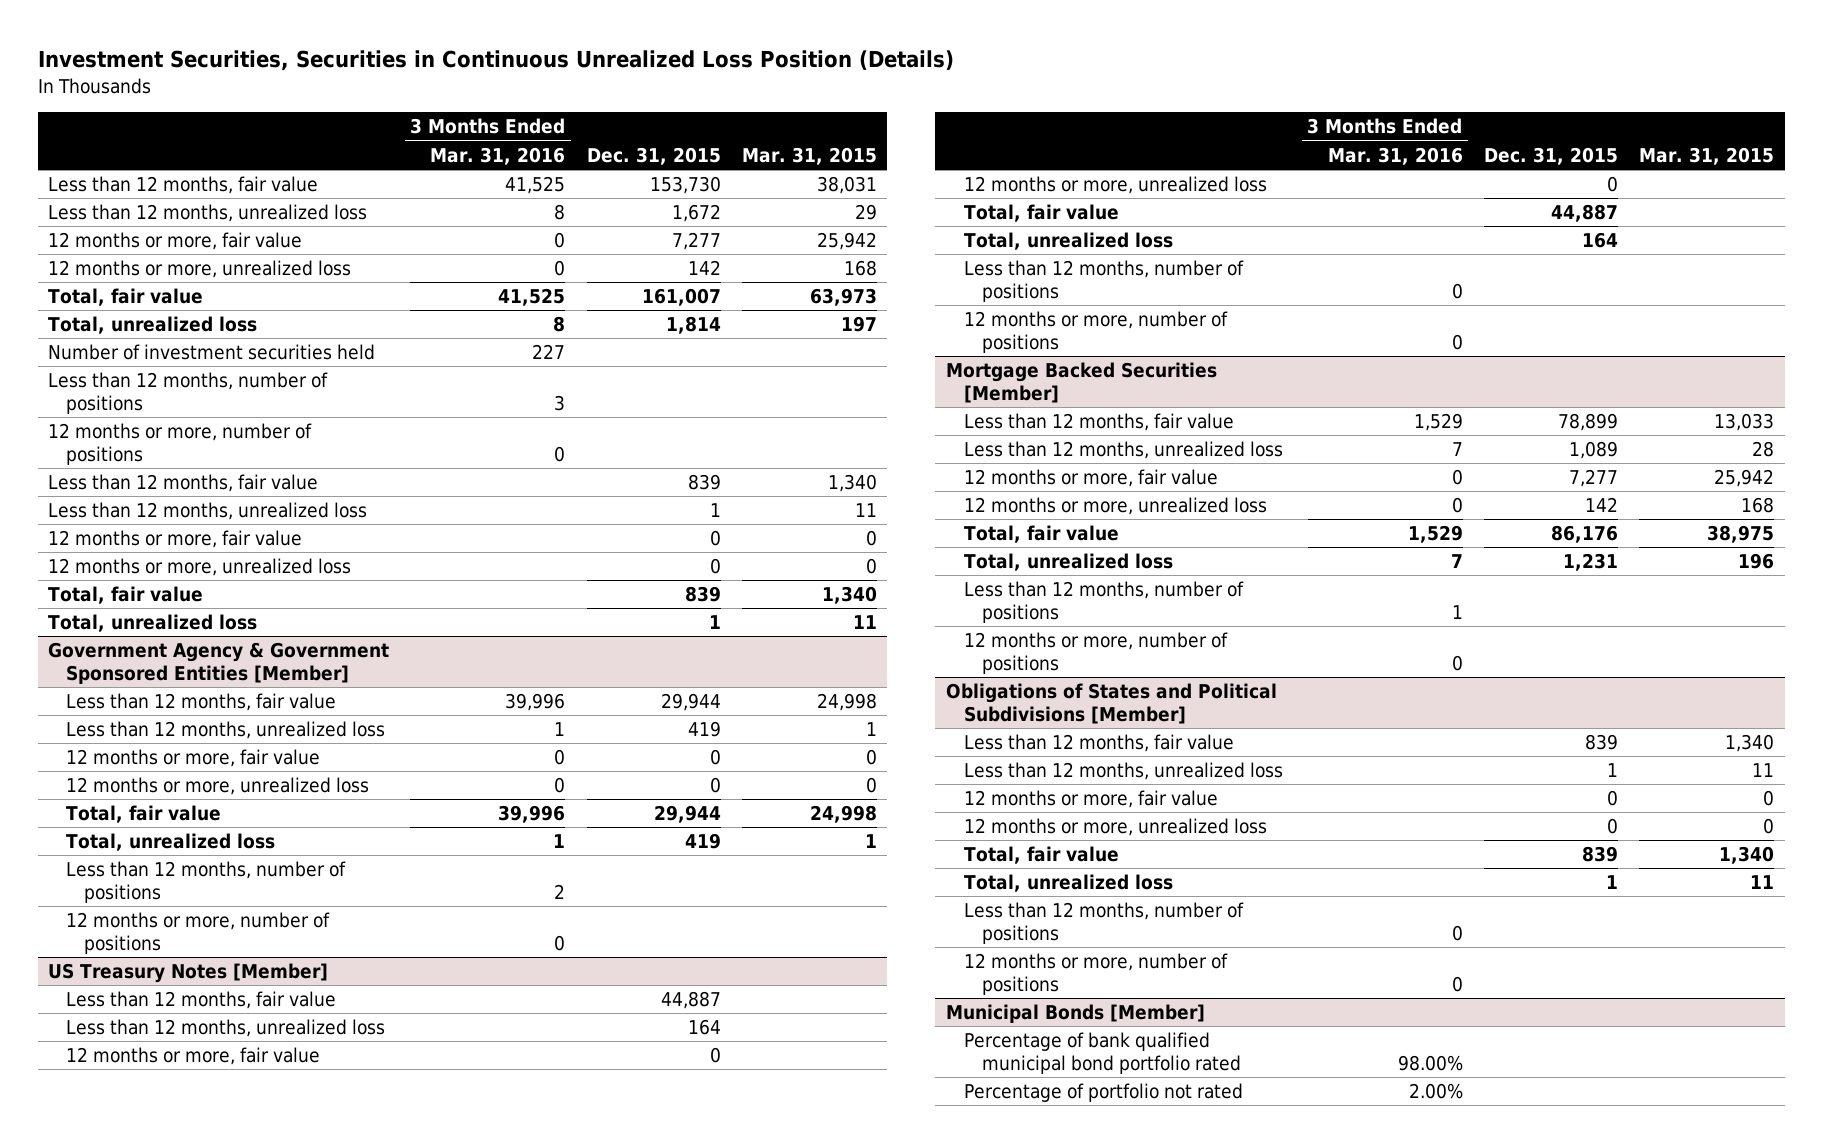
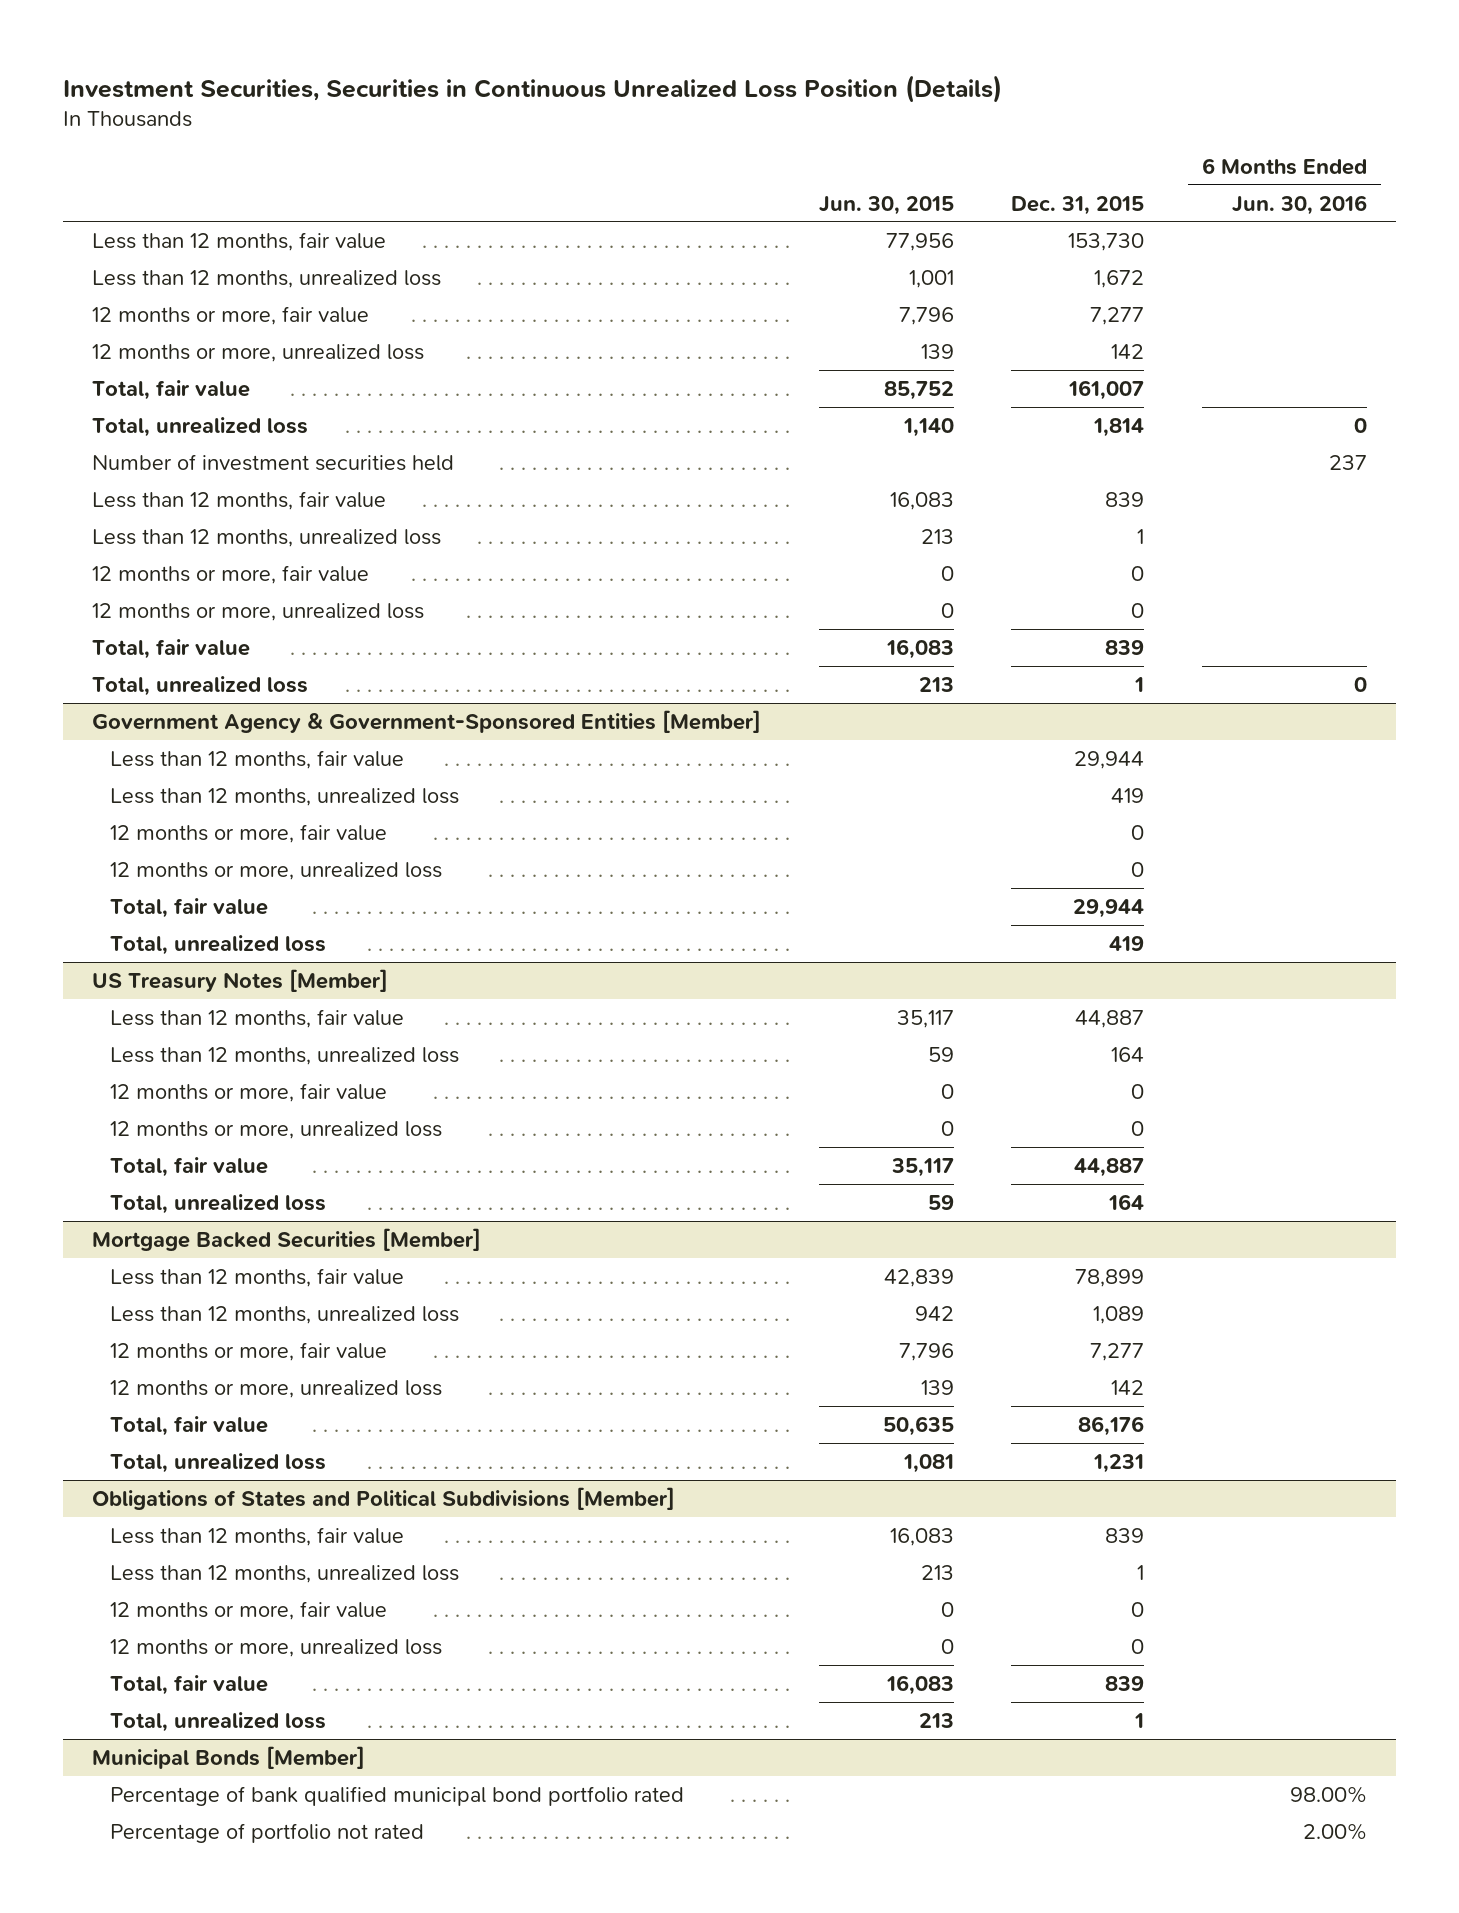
- | 3 Months Ended Mar. 31, 2016 | Dec. 31, 2015 | Mar. 31, 2015
+ | Jun. 30, 2015 | Dec. 31, 2015 | 6 Months Ended Jun. 30, 2016
- Less than 12 months, number of positions | 3 | |
- 12 months or more, number of positions | 0 | |
- Government Agency & Government Sponsored Entities [Member]
+ Government Agency & Government-Sponsored Entities [Member]
- Less than 12 months, number of positions | 2 | |
- 12 months or more, number of positions | 0 | |
@ US Treasury Notes [Member]
- Less than 12 months, number of positions | 0 | |
- 12 months or more, number of positions | 0 | |
@ Mortgage Backed Securities [Member]
- Less than 12 months, number of positions | 1 | |
- 12 months or more, number of positions | 0 | |
@ Obligations of States and Political Subdivisions [Member]
- Less than 12 months, number of positions | 0 | |
- 12 months or more, number of positions | 0 | |

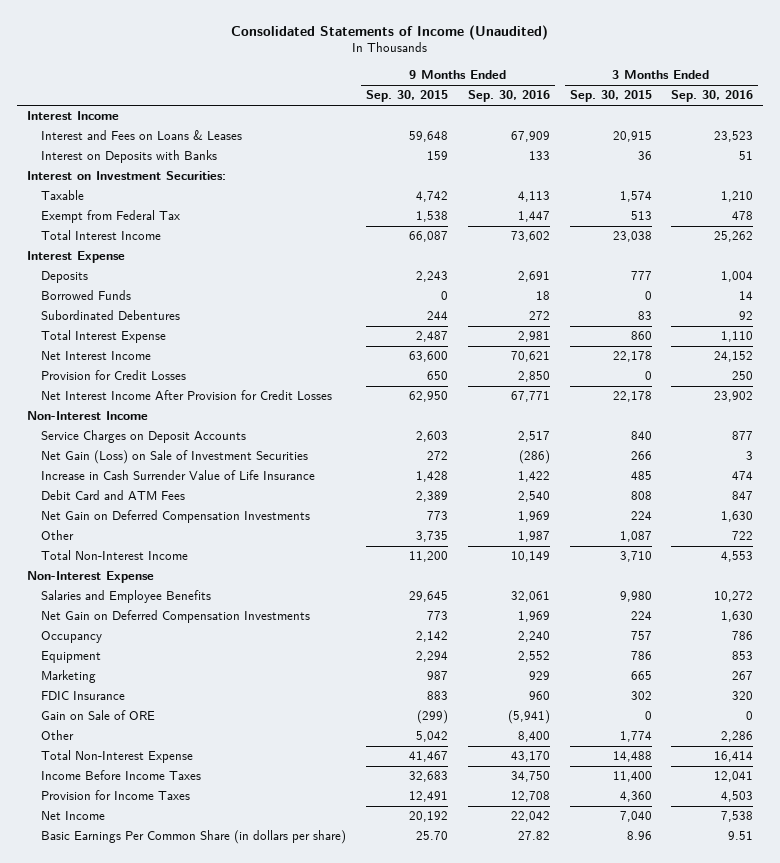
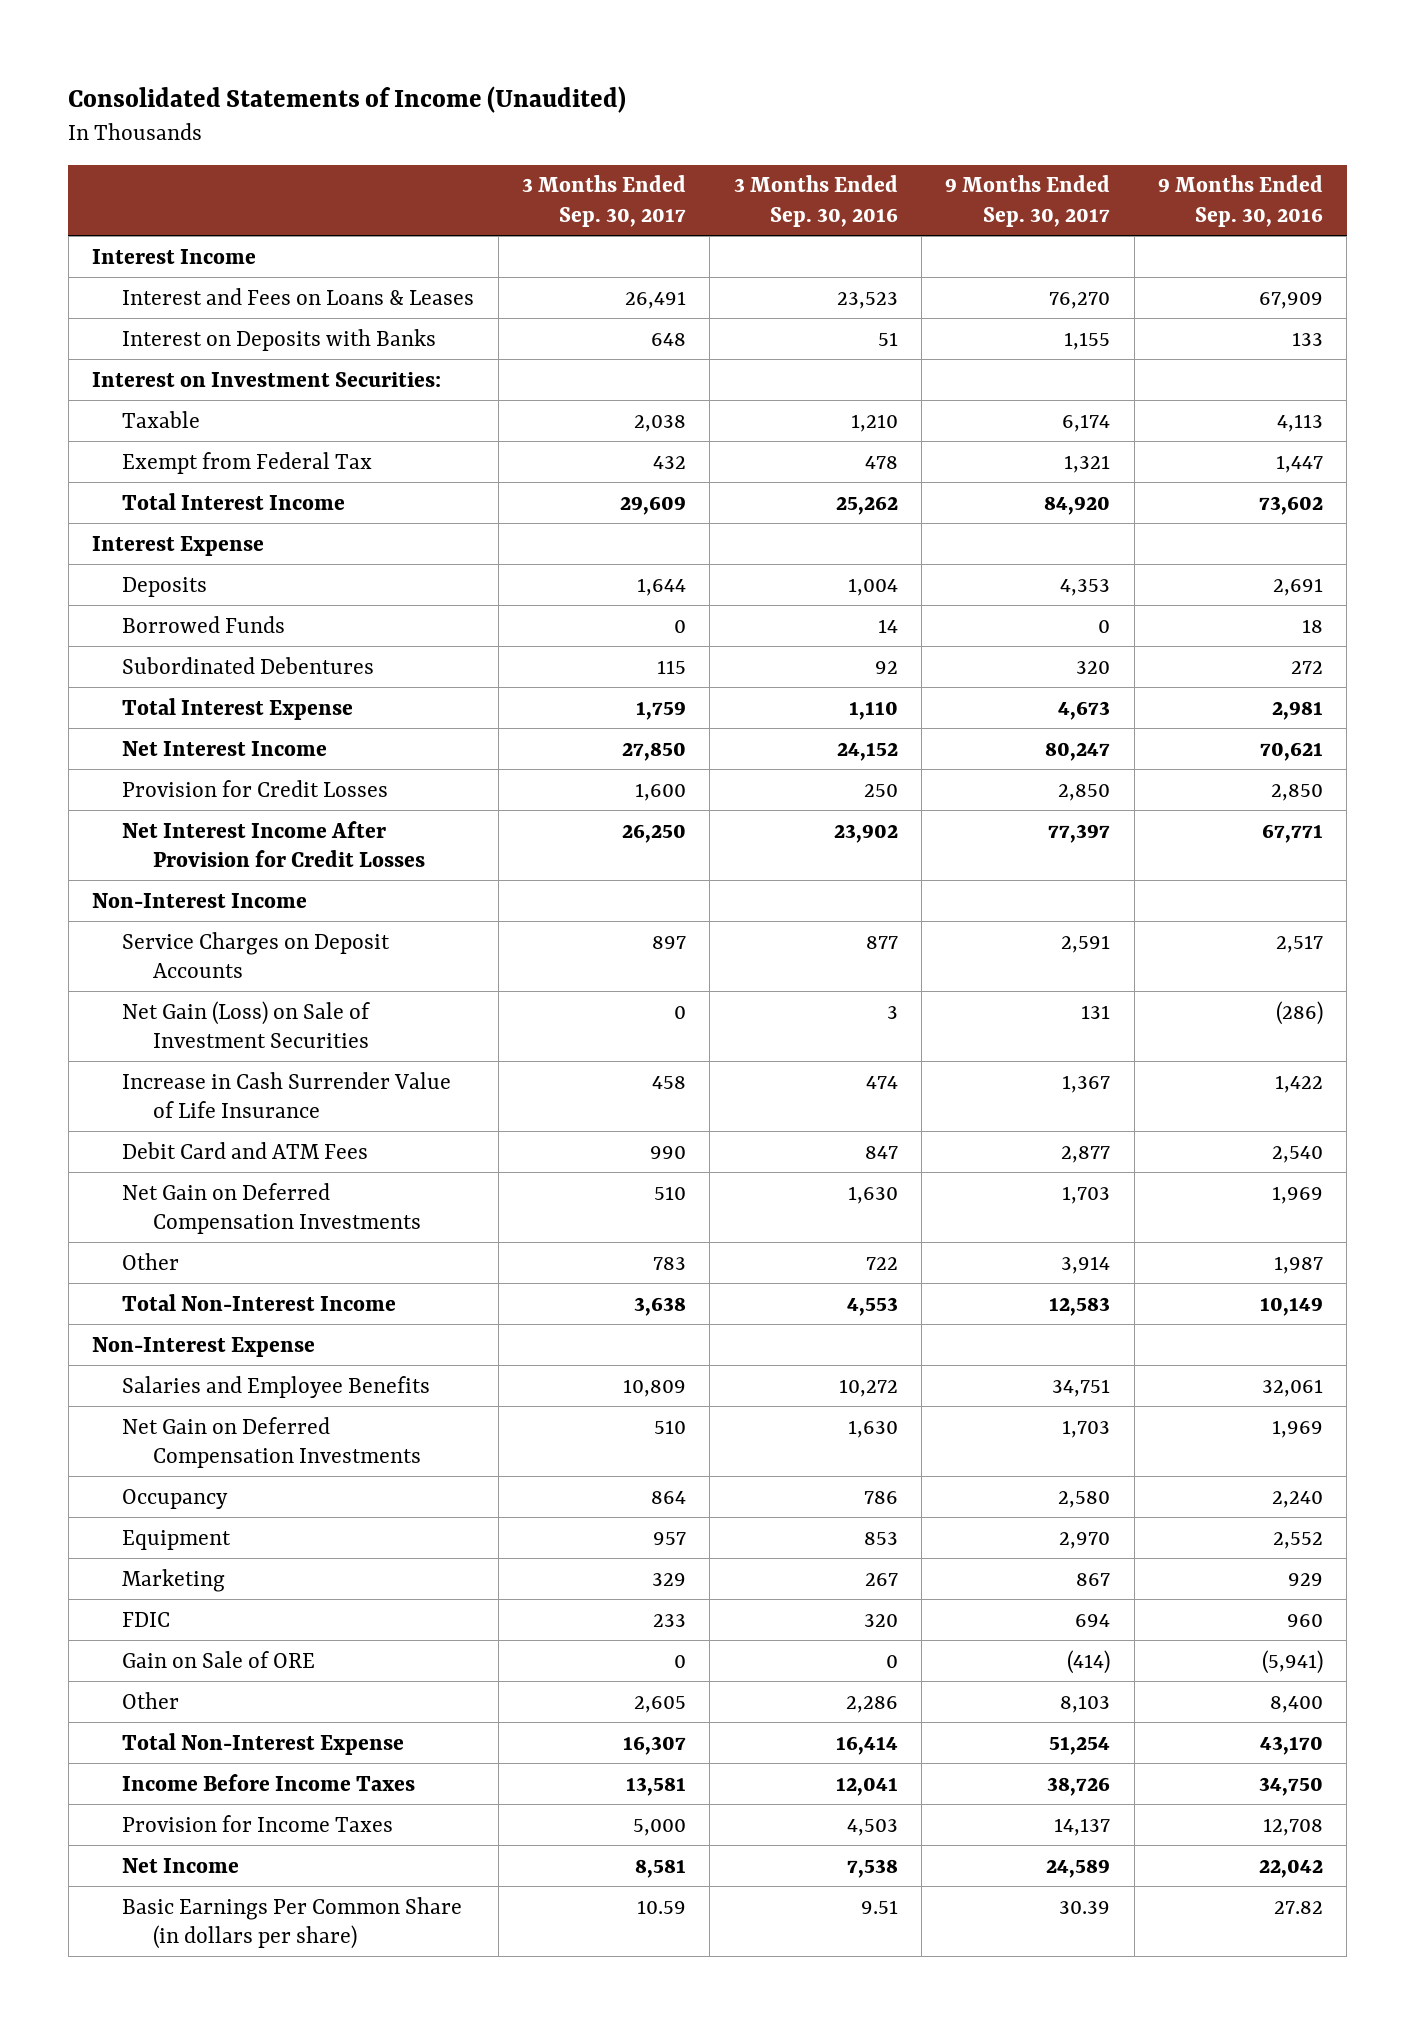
- | 9 Months Ended Sep. 30, 2015 | 9 Months Ended Sep. 30, 2016 | 3 Months Ended Sep. 30, 2015 | 3 Months Ended Sep. 30, 2016
+ | 3 Months Ended Sep. 30, 2017 | 3 Months Ended Sep. 30, 2016 | 9 Months Ended Sep. 30, 2017 | 9 Months Ended Sep. 30, 2016
- FDIC Insurance | 883 | 960 | 302 | 320
+ FDIC | 233 | 320 | 694 | 960

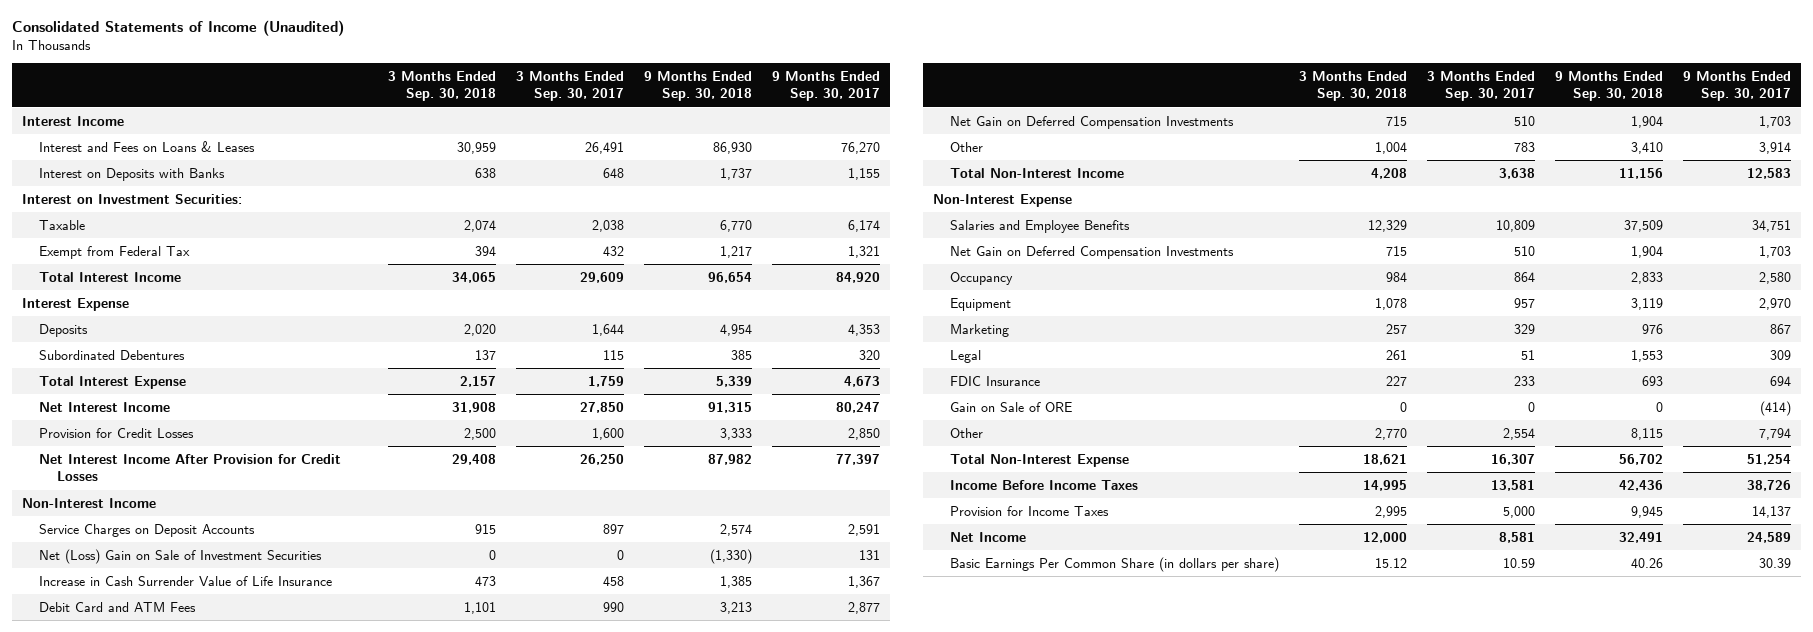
- | 3 Months Ended Sep. 30, 2017 | 3 Months Ended Sep. 30, 2016 | 9 Months Ended Sep. 30, 2017 | 9 Months Ended Sep. 30, 2016
+ | 3 Months Ended Sep. 30, 2018 | 3 Months Ended Sep. 30, 2017 | 9 Months Ended Sep. 30, 2018 | 9 Months Ended Sep. 30, 2017
- Borrowed Funds | 0 | 14 | 0 | 18
- Net Gain (Loss) on Sale of Investment Securities | 0 | 3 | 131 | (286)
+ Net (Loss) Gain on Sale of Investment Securities | 0 | 0 | (1,330) | 131
- FDIC | 233 | 320 | 694 | 960
+ Legal | 261 | 51 | 1,553 | 309
+ FDIC Insurance | 227 | 233 | 693 | 694
- Other | 2,605 | 2,286 | 8,103 | 8,400
+ Other | 2,770 | 2,554 | 8,115 | 7,794

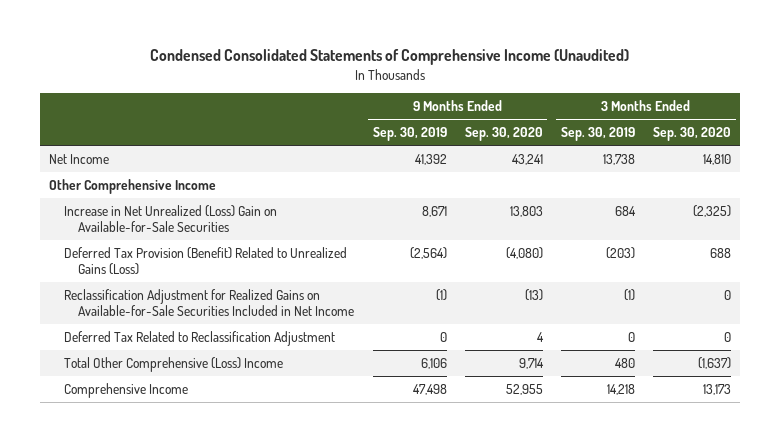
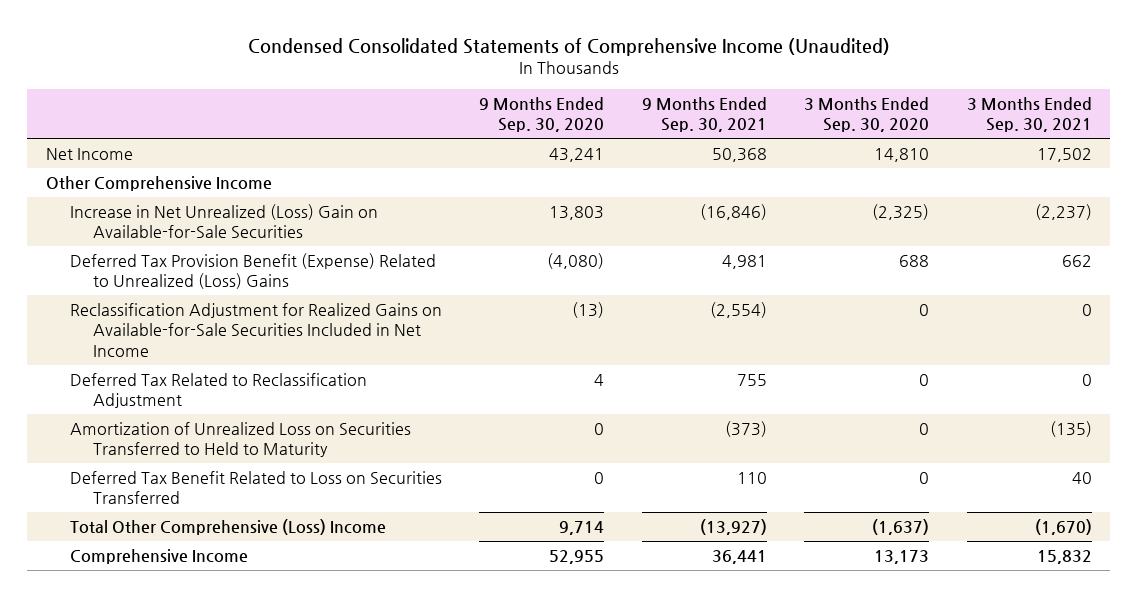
- | 9 Months Ended Sep. 30, 2019 | 9 Months Ended Sep. 30, 2020 | 3 Months Ended Sep. 30, 2019 | 3 Months Ended Sep. 30, 2020
+ | 9 Months Ended Sep. 30, 2020 | 9 Months Ended Sep. 30, 2021 | 3 Months Ended Sep. 30, 2020 | 3 Months Ended Sep. 30, 2021
- Deferred Tax Provision (Benefit) Related to Unrealized Gains (Loss) | (2,564) | (4,080) | (203) | 688
+ Deferred Tax Provision Benefit (Expense) Related to Unrealized (Loss) Gains | (4,080) | 4,981 | 688 | 662
+ Amortization of Unrealized Loss on Securities Transferred to Held to Maturity | 0 | (373) | 0 | (135)
+ Deferred Tax Benefit Related to Loss on Securities Transferred | 0 | 110 | 0 | 40

